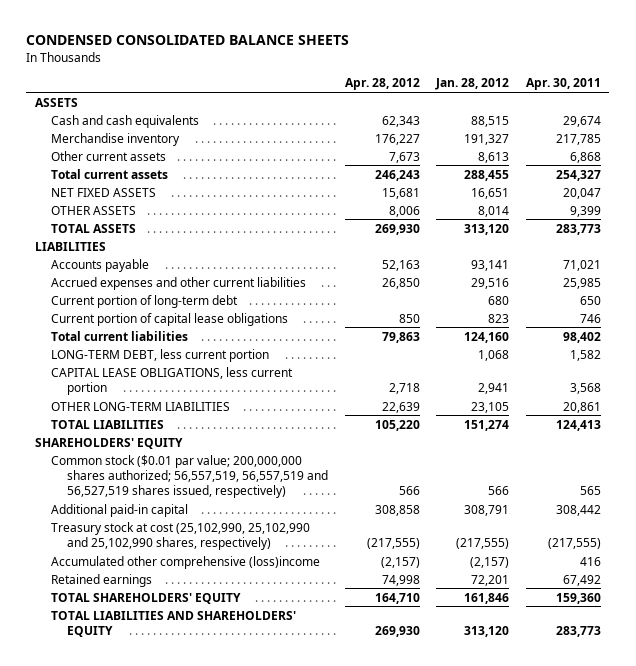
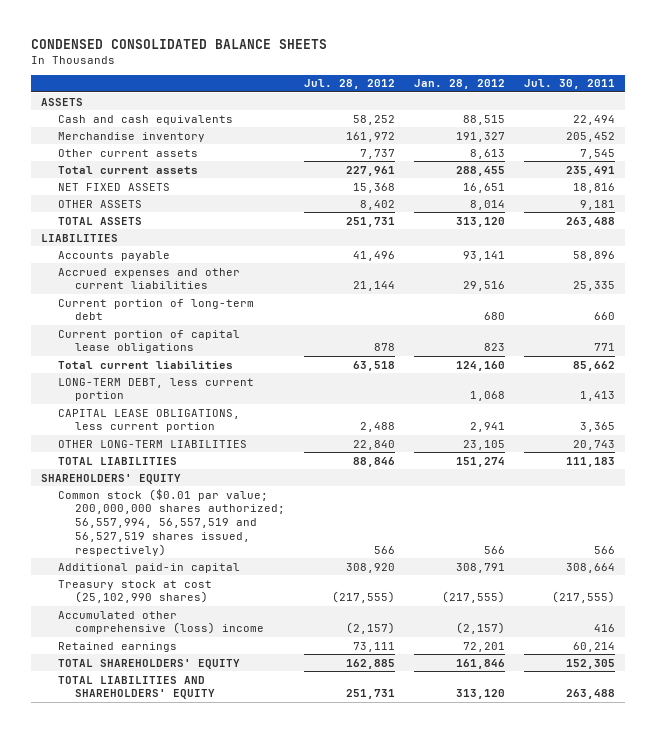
- | Apr. 28, 2012 | Jan. 28, 2012 | Apr. 30, 2011
+ | Jul. 28, 2012 | Jan. 28, 2012 | Jul. 30, 2011
- Common stock ($0.01 par value; 200,000,000 shares authorized; 56,557,519, 56,557,519 and 56,527,519 shares issued, respectively) | 566 | 566 | 565
+ Common stock ($0.01 par value; 200,000,000 shares authorized; 56,557,994, 56,557,519 and 56,527,519 shares issued, respectively) | 566 | 566 | 566
- Treasury stock at cost (25,102,990, 25,102,990 and 25,102,990 shares, respectively) | (217,555) | (217,555) | (217,555)
- Accumulated other comprehensive (loss)income | (2,157) | (2,157) | 416
+ Treasury stock at cost (25,102,990 shares) | (217,555) | (217,555) | (217,555)
+ Accumulated other comprehensive (loss) income | (2,157) | (2,157) | 416

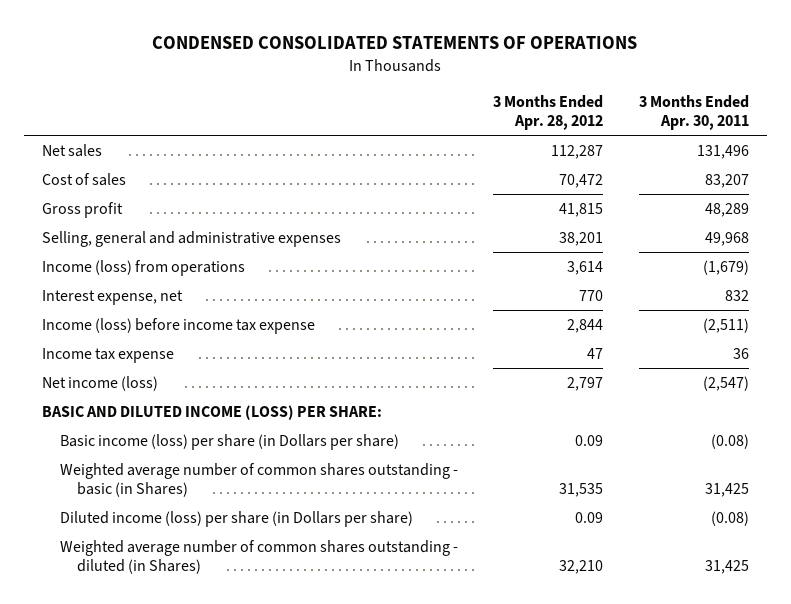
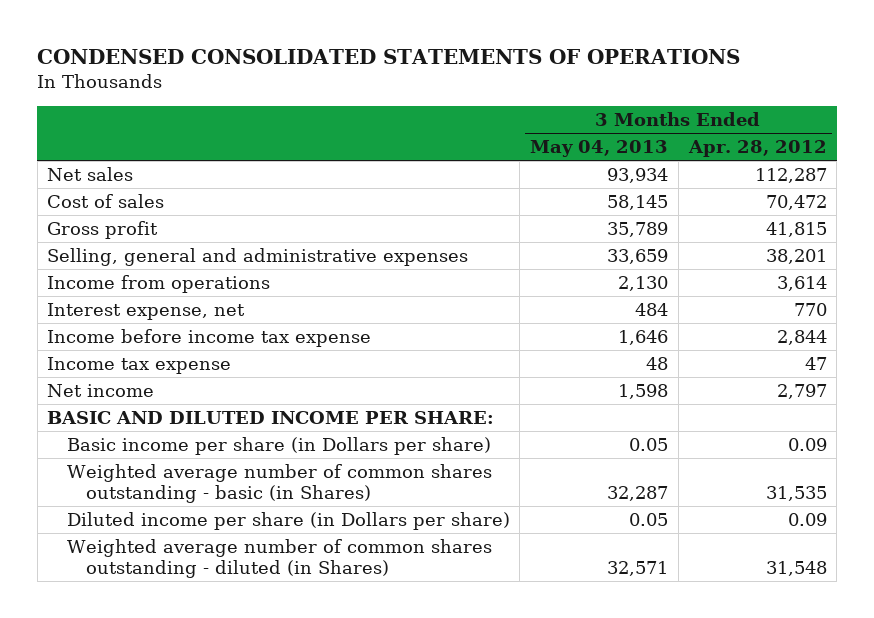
- | 3 Months Ended Apr. 28, 2012 | 3 Months Ended Apr. 30, 2011
+ | 3 Months Ended May 04, 2013 | 3 Months Ended Apr. 28, 2012
- Income (loss) from operations | 3,614 | (1,679)
+ Income from operations | 2,130 | 3,614
- Income (loss) before income tax expense | 2,844 | (2,511)
+ Income before income tax expense | 1,646 | 2,844
- Net income (loss) | 2,797 | (2,547)
- BASIC AND DILUTED INCOME (LOSS) PER SHARE:
- Basic income (loss) per share (in Dollars per share) | 0.09 | (0.08)
+ Net income | 1,598 | 2,797
+ BASIC AND DILUTED INCOME PER SHARE:
+ Basic income per share (in Dollars per share) | 0.05 | 0.09
- Diluted income (loss) per share (in Dollars per share) | 0.09 | (0.08)
- Weighted average number of common shares outstanding - diluted (in Shares) | 32,210 | 31,425
+ Diluted income per share (in Dollars per share) | 0.05 | 0.09
+ Weighted average number of common shares outstanding - diluted (in Shares) | 32,571 | 31,548

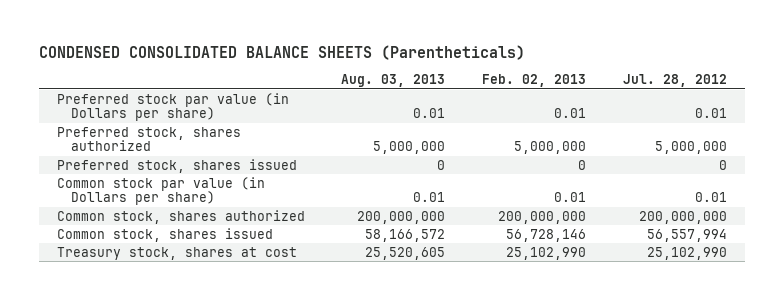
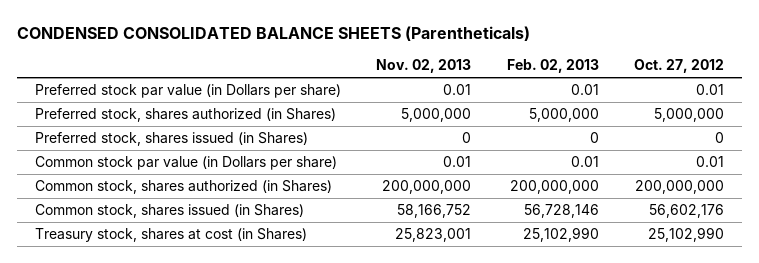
- | Aug. 03, 2013 | Feb. 02, 2013 | Jul. 28, 2012
+ | Nov. 02, 2013 | Feb. 02, 2013 | Oct. 27, 2012
- Preferred stock, shares authorized | 5,000,000 | 5,000,000 | 5,000,000
- Preferred stock, shares issued | 0 | 0 | 0
+ Preferred stock, shares authorized (in Shares) | 5,000,000 | 5,000,000 | 5,000,000
+ Preferred stock, shares issued (in Shares) | 0 | 0 | 0
- Common stock, shares authorized | 200,000,000 | 200,000,000 | 200,000,000
- Common stock, shares issued | 58,166,572 | 56,728,146 | 56,557,994
- Treasury stock, shares at cost | 25,520,605 | 25,102,990 | 25,102,990
+ Common stock, shares authorized (in Shares) | 200,000,000 | 200,000,000 | 200,000,000
+ Common stock, shares issued (in Shares) | 58,166,752 | 56,728,146 | 56,602,176
+ Treasury stock, shares at cost (in Shares) | 25,823,001 | 25,102,990 | 25,102,990

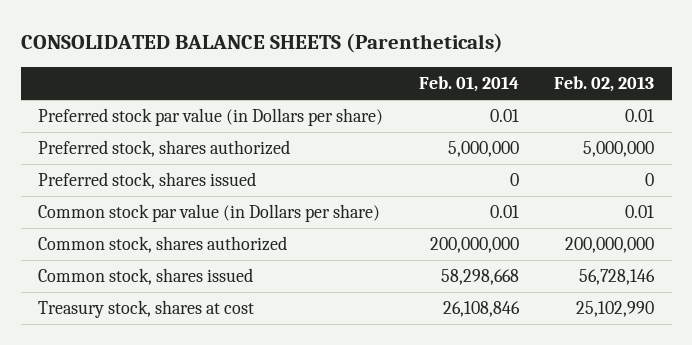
- CONDENSED CONSOLIDATED BALANCE SHEETS (Parentheticals)
+ CONSOLIDATED BALANCE SHEETS (Parentheticals)
- | Nov. 02, 2013 | Feb. 02, 2013 | Oct. 27, 2012
+ | Feb. 01, 2014 | Feb. 02, 2013
- Preferred stock, shares authorized (in Shares) | 5,000,000 | 5,000,000 | 5,000,000
- Preferred stock, shares issued (in Shares) | 0 | 0 | 0
+ Preferred stock, shares authorized | 5,000,000 | 5,000,000
+ Preferred stock, shares issued | 0 | 0
- Common stock, shares authorized (in Shares) | 200,000,000 | 200,000,000 | 200,000,000
- Common stock, shares issued (in Shares) | 58,166,752 | 56,728,146 | 56,602,176
- Treasury stock, shares at cost (in Shares) | 25,823,001 | 25,102,990 | 25,102,990
+ Common stock, shares authorized | 200,000,000 | 200,000,000
+ Common stock, shares issued | 58,298,668 | 56,728,146
+ Treasury stock, shares at cost | 26,108,846 | 25,102,990

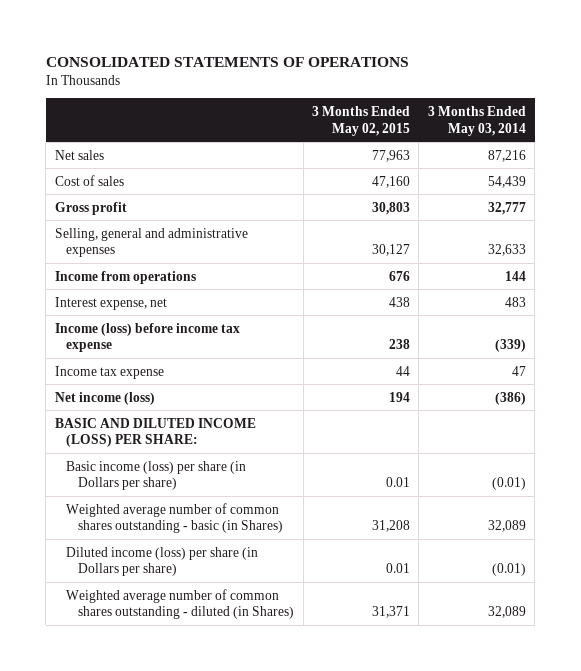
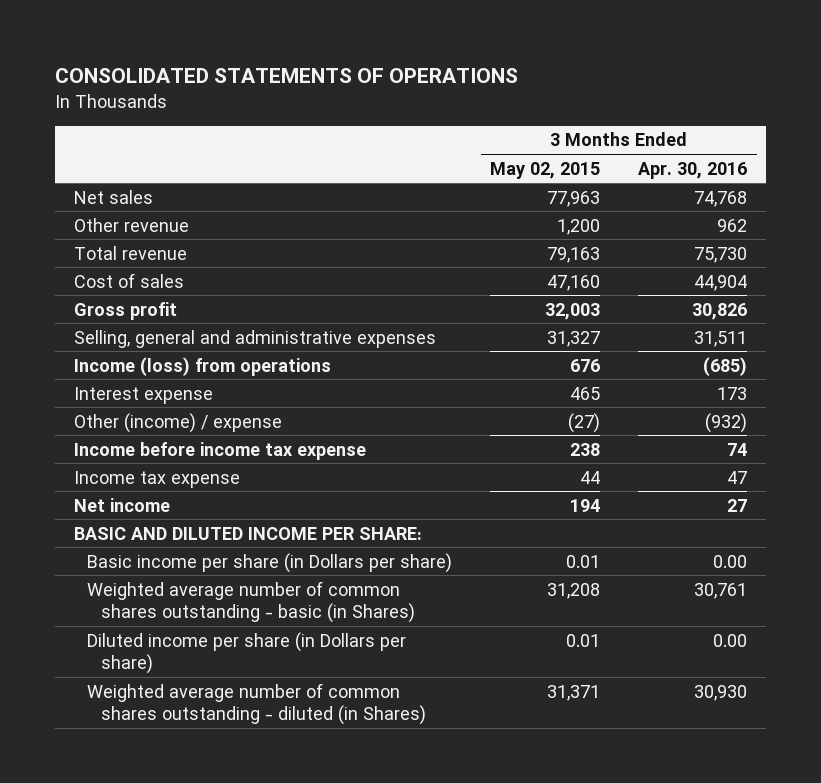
- | 3 Months Ended May 02, 2015 | 3 Months Ended May 03, 2014
+ | 3 Months Ended May 02, 2015 | 3 Months Ended Apr. 30, 2016
+ Other revenue | 1,200 | 962
+ Total revenue | 79,163 | 75,730
- Gross profit | 30,803 | 32,777
- Selling, general and administrative expenses | 30,127 | 32,633
- Income from operations | 676 | 144
- Interest expense, net | 438 | 483
- Income (loss) before income tax expense | 238 | (339)
+ Gross profit | 32,003 | 30,826
+ Selling, general and administrative expenses | 31,327 | 31,511
+ Income (loss) from operations | 676 | (685)
+ Interest expense | 465 | 173
+ Other (income) / expense | (27) | (932)
+ Income before income tax expense | 238 | 74
- Net income (loss) | 194 | (386)
- BASIC AND DILUTED INCOME (LOSS) PER SHARE:
- Basic income (loss) per share (in Dollars per share) | 0.01 | (0.01)
+ Net income | 194 | 27
+ BASIC AND DILUTED INCOME PER SHARE:
+ Basic income per share (in Dollars per share) | 0.01 | 0.00
- Diluted income (loss) per share (in Dollars per share) | 0.01 | (0.01)
+ Diluted income per share (in Dollars per share) | 0.01 | 0.00

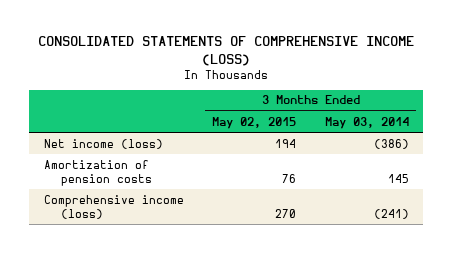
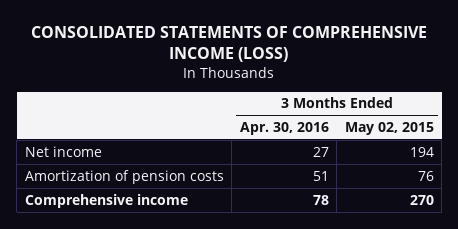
- | 3 Months Ended May 02, 2015 | 3 Months Ended May 03, 2014
+ | 3 Months Ended Apr. 30, 2016 | 3 Months Ended May 02, 2015
- Net income (loss) | 194 | (386)
+ Net income | 27 | 194
- Comprehensive income (loss) | 270 | (241)
+ Comprehensive income | 78 | 270

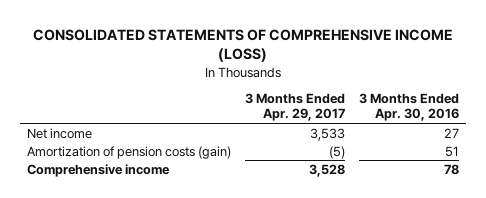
- | 3 Months Ended Apr. 30, 2016 | 3 Months Ended May 02, 2015
+ | 3 Months Ended Apr. 29, 2017 | 3 Months Ended Apr. 30, 2016
- Amortization of pension costs | 51 | 76
+ Amortization of pension costs (gain) | (5) | 51

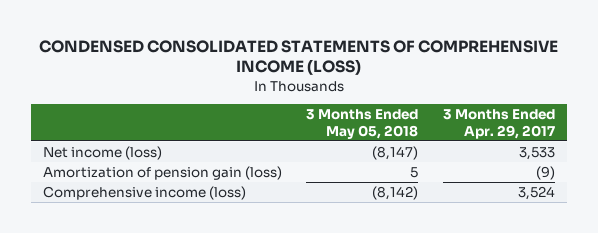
- CONSOLIDATED STATEMENTS OF COMPREHENSIVE INCOME (LOSS)
+ CONDENSED CONSOLIDATED STATEMENTS OF COMPREHENSIVE INCOME (LOSS)
- | 3 Months Ended Apr. 29, 2017 | 3 Months Ended Apr. 30, 2016
+ | 3 Months Ended May 05, 2018 | 3 Months Ended Apr. 29, 2017
- Net income | 3,533 | 27
- Amortization of pension costs (gain) | (5) | 51
- Comprehensive income | 3,528 | 78
+ Net income (loss) | (8,147) | 3,533
+ Amortization of pension gain (loss) | 5 | (9)
+ Comprehensive income (loss) | (8,142) | 3,524

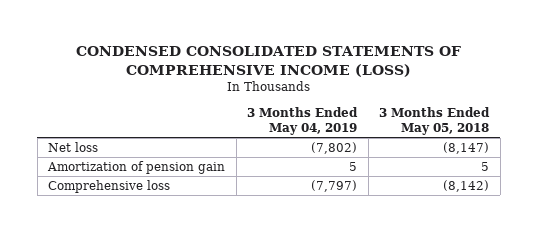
- | 3 Months Ended May 05, 2018 | 3 Months Ended Apr. 29, 2017
+ | 3 Months Ended May 04, 2019 | 3 Months Ended May 05, 2018
- Net income (loss) | (8,147) | 3,533
- Amortization of pension gain (loss) | 5 | (9)
- Comprehensive income (loss) | (8,142) | 3,524
+ Net loss | (7,802) | (8,147)
+ Amortization of pension gain | 5 | 5
+ Comprehensive loss | (7,797) | (8,142)

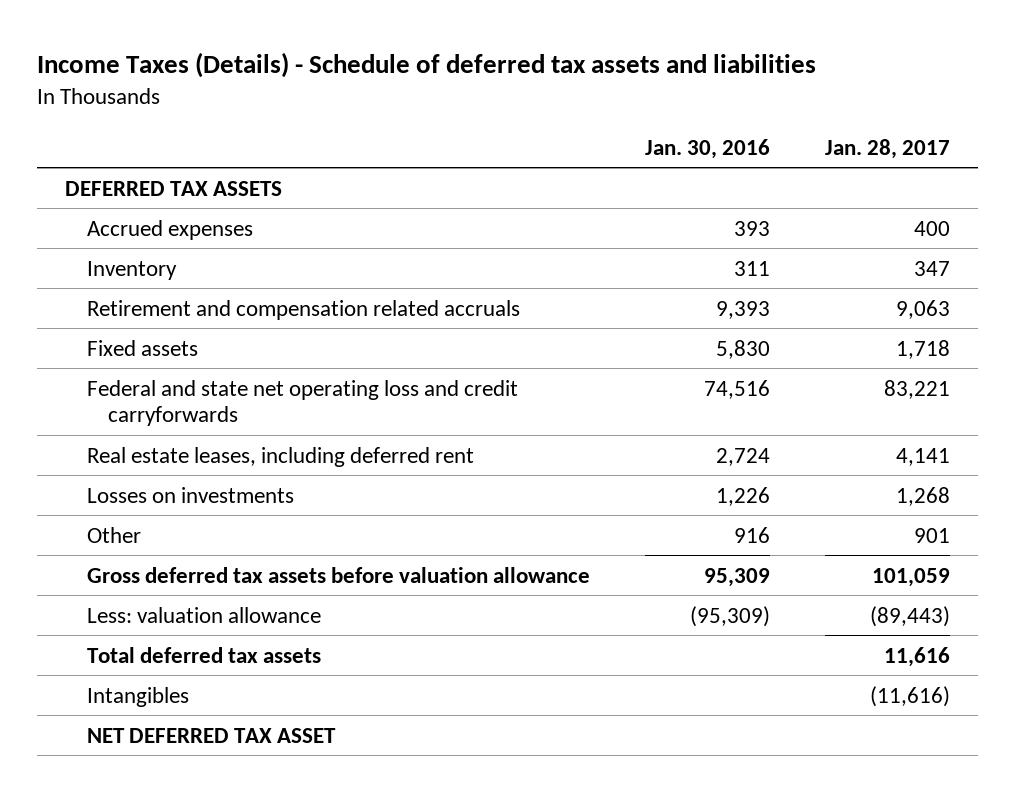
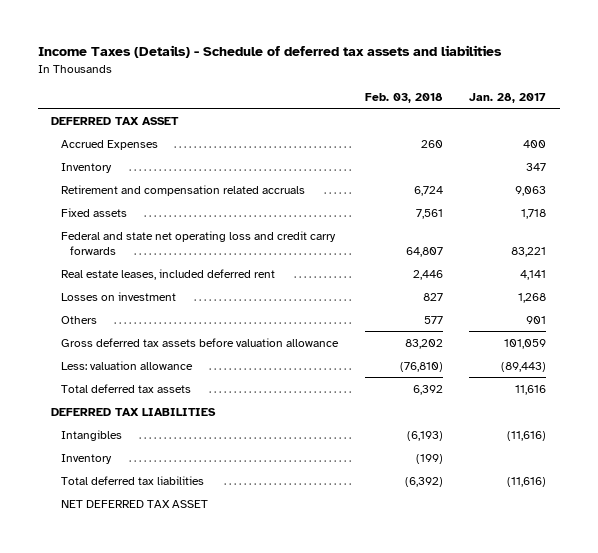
- | Jan. 30, 2016 | Jan. 28, 2017
+ | Feb. 03, 2018 | Jan. 28, 2017
- DEFERRED TAX ASSETS
- Accrued expenses | 393 | 400
+ DEFERRED TAX ASSET
+ Accrued Expenses | 260 | 400
- Federal and state net operating loss and credit carryforwards | 74,516 | 83,221
- Real estate leases, including deferred rent | 2,724 | 4,141
- Losses on investments | 1,226 | 1,268
- Other | 916 | 901
+ Federal and state net operating loss and credit carry forwards | 64,807 | 83,221
+ Real estate leases, included deferred rent | 2,446 | 4,141
+ Losses on investment | 827 | 1,268
+ Others | 577 | 901
+ DEFERRED TAX LIABILITIES
+ Inventory | (199) |
+ Total deferred tax liabilities | (6,392) | (11,616)

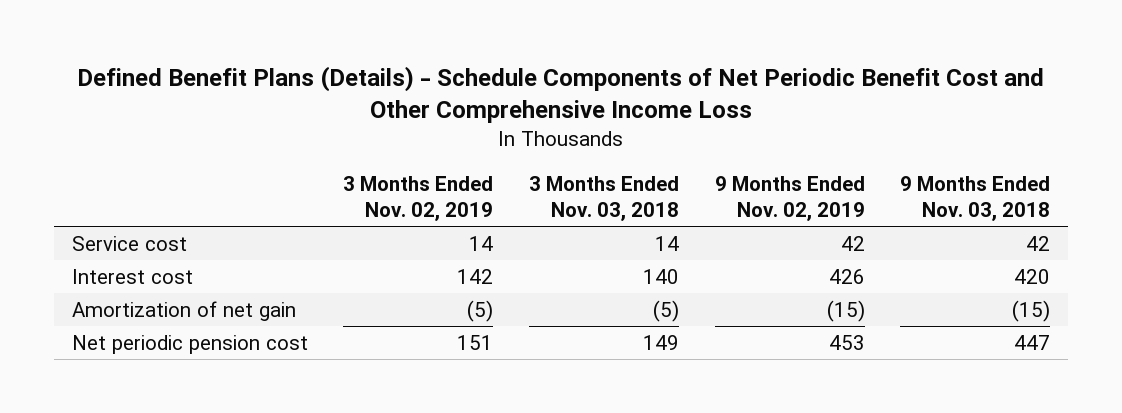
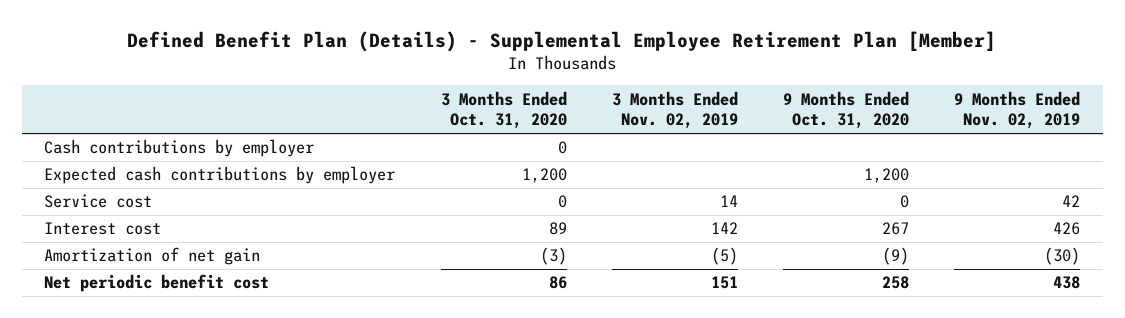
- Defined Benefit Plans (Details) - Schedule Components of Net Periodic Benefit Cost and Other Comprehensive Income Loss
+ Defined Benefit Plan (Details) - Supplemental Employee Retirement Plan [Member]
- | 3 Months Ended Nov. 02, 2019 | 3 Months Ended Nov. 03, 2018 | 9 Months Ended Nov. 02, 2019 | 9 Months Ended Nov. 03, 2018
+ | 3 Months Ended Oct. 31, 2020 | 3 Months Ended Nov. 02, 2019 | 9 Months Ended Oct. 31, 2020 | 9 Months Ended Nov. 02, 2019
+ Cash contributions by employer | 0 | | |
+ Expected cash contributions by employer | 1,200 | | 1,200 |
- Amortization of net gain | (5) | (5) | (15) | (15)
- Net periodic pension cost | 151 | 149 | 453 | 447
+ Amortization of net gain | (3) | (5) | (9) | (30)
+ Net periodic benefit cost | 86 | 151 | 258 | 438

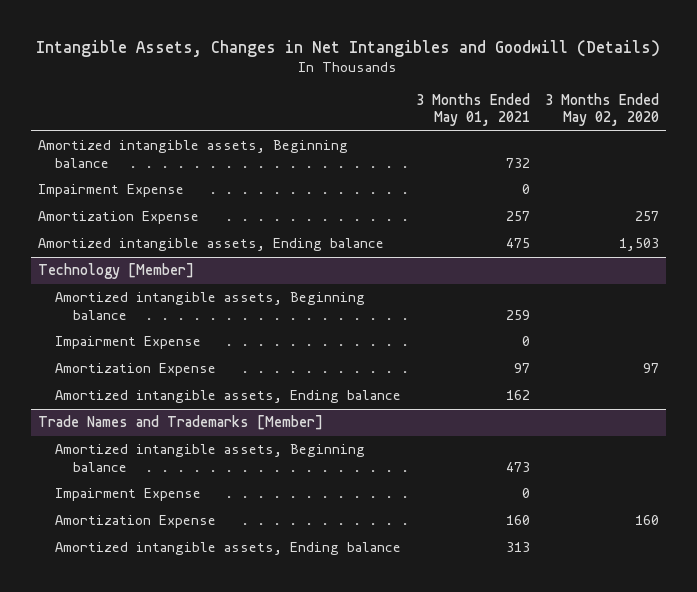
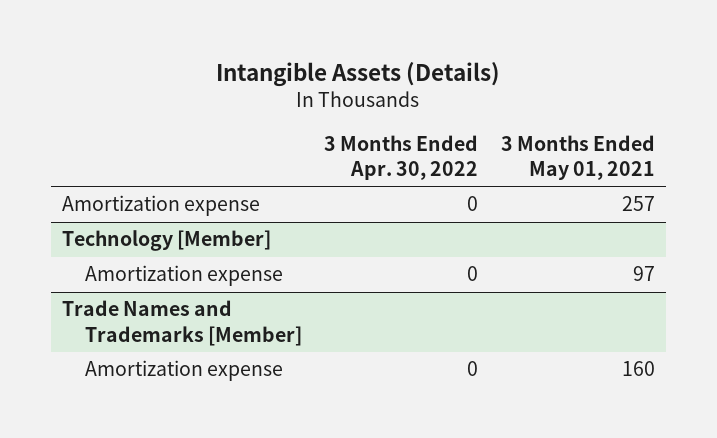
- Intangible Assets, Changes in Net Intangibles and Goodwill (Details)
+ Intangible Assets (Details)
- | 3 Months Ended May 01, 2021 | 3 Months Ended May 02, 2020
+ | 3 Months Ended Apr. 30, 2022 | 3 Months Ended May 01, 2021
- Amortized intangible assets, Beginning balance | 732 |
- Impairment Expense | 0 |
- Amortization Expense | 257 | 257
- Amortized intangible assets, Ending balance | 475 | 1,503
+ Amortization expense | 0 | 257
@ Technology [Member]
- Amortized intangible assets, Beginning balance | 259 |
- Impairment Expense | 0 |
- Amortization Expense | 97 | 97
- Amortized intangible assets, Ending balance | 162 |
+ Amortization expense | 0 | 97
@ Trade Names and Trademarks [Member]
- Amortized intangible assets, Beginning balance | 473 |
- Impairment Expense | 0 |
- Amortization Expense | 160 | 160
- Amortized intangible assets, Ending balance | 313 |
+ Amortization expense | 0 | 160

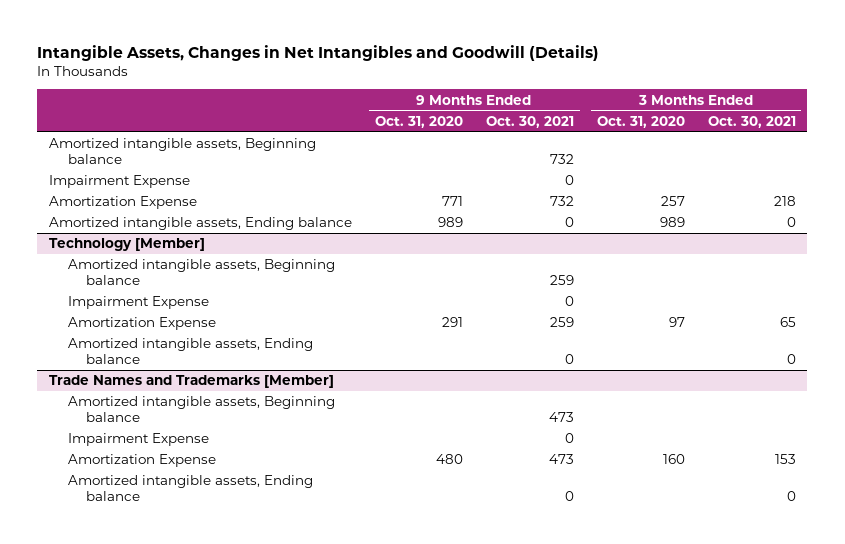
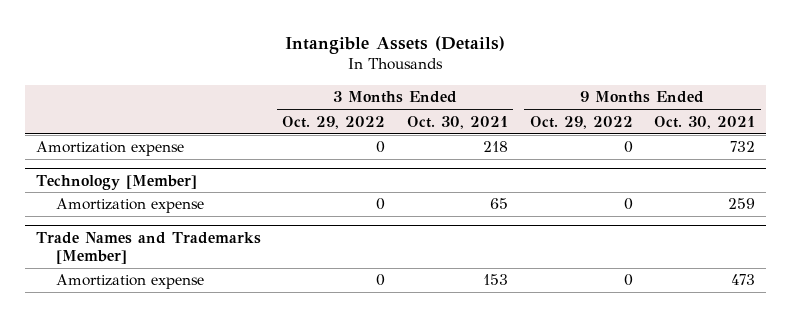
- Intangible Assets, Changes in Net Intangibles and Goodwill (Details)
+ Intangible Assets (Details)
- | 9 Months Ended Oct. 31, 2020 | 9 Months Ended Oct. 30, 2021 | 3 Months Ended Oct. 31, 2020 | 3 Months Ended Oct. 30, 2021
+ | 3 Months Ended Oct. 29, 2022 | 3 Months Ended Oct. 30, 2021 | 9 Months Ended Oct. 29, 2022 | 9 Months Ended Oct. 30, 2021
- Amortized intangible assets, Beginning balance | | 732 | |
- Impairment Expense | | 0 | |
- Amortization Expense | 771 | 732 | 257 | 218
- Amortized intangible assets, Ending balance | 989 | 0 | 989 | 0
+ Amortization expense | 0 | 218 | 0 | 732
@ Technology [Member]
- Amortized intangible assets, Beginning balance | | 259 | |
- Impairment Expense | | 0 | |
- Amortization Expense | 291 | 259 | 97 | 65
- Amortized intangible assets, Ending balance | | 0 | | 0
+ Amortization expense | 0 | 65 | 0 | 259
@ Trade Names and Trademarks [Member]
- Amortized intangible assets, Beginning balance | | 473 | |
- Impairment Expense | | 0 | |
- Amortization Expense | 480 | 473 | 160 | 153
- Amortized intangible assets, Ending balance | | 0 | | 0
+ Amortization expense | 0 | 153 | 0 | 473

